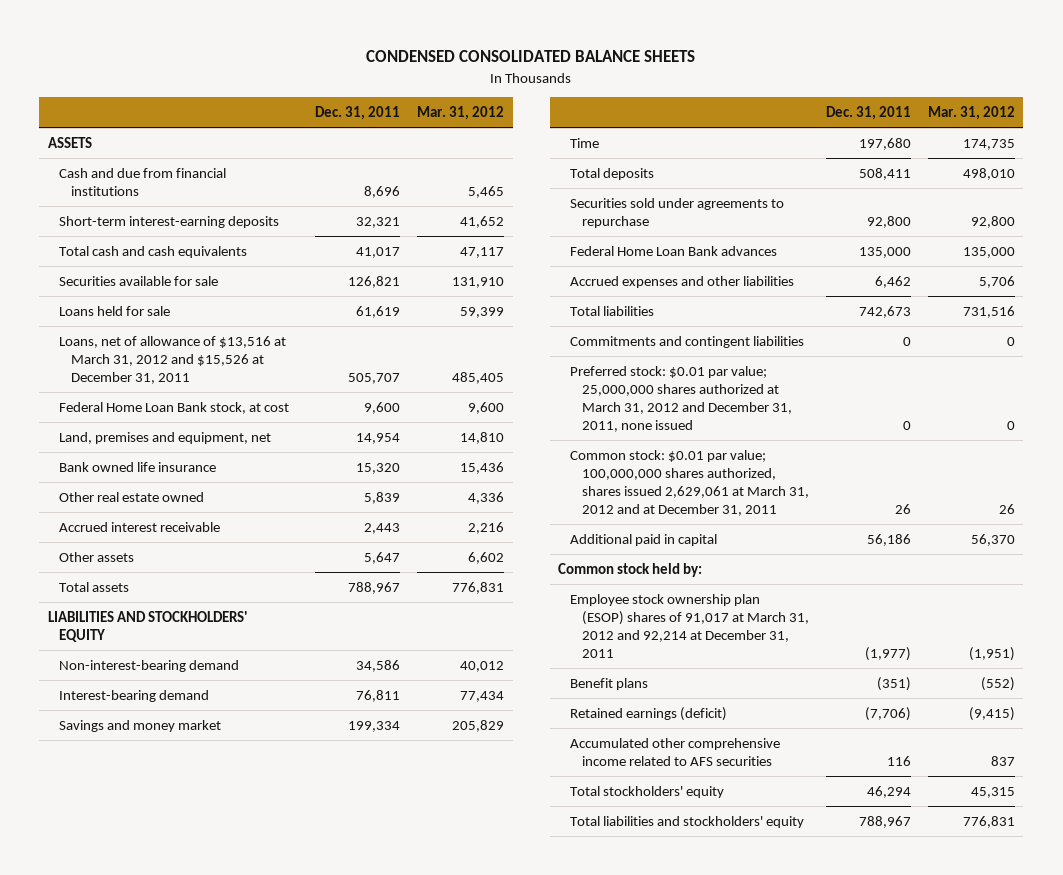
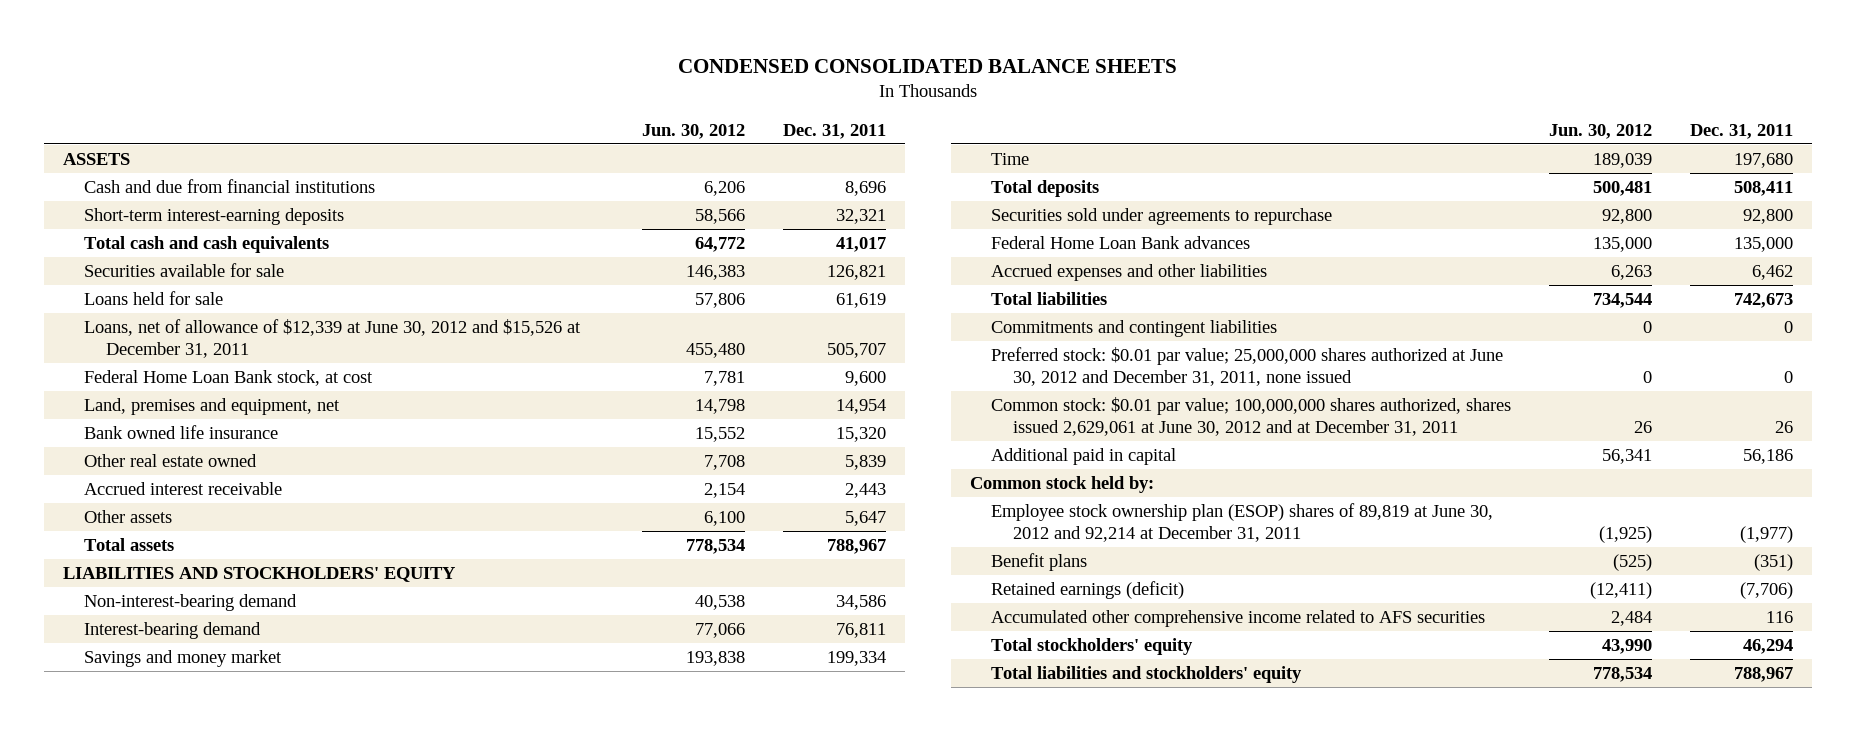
- | Dec. 31, 2011 | Mar. 31, 2012
+ | Jun. 30, 2012 | Dec. 31, 2011
- Loans, net of allowance of $13,516 at March 31, 2012 and $15,526 at December 31, 2011 | 505,707 | 485,405
+ Loans, net of allowance of $12,339 at June 30, 2012 and $15,526 at December 31, 2011 | 455,480 | 505,707
- Preferred stock: $0.01 par value; 25,000,000 shares authorized at March 31, 2012 and December 31, 2011, none issued | 0 | 0
- Common stock: $0.01 par value; 100,000,000 shares authorized, shares issued 2,629,061 at March 31, 2012 and at December 31, 2011 | 26 | 26
+ Preferred stock: $0.01 par value; 25,000,000 shares authorized at June 30, 2012 and December 31, 2011, none issued | 0 | 0
+ Common stock: $0.01 par value; 100,000,000 shares authorized, shares issued 2,629,061 at June 30, 2012 and at December 31, 2011 | 26 | 26
- Employee stock ownership plan (ESOP) shares of 91,017 at March 31, 2012 and 92,214 at December 31, 2011 | (1,977) | (1,951)
+ Employee stock ownership plan (ESOP) shares of 89,819 at June 30, 2012 and 92,214 at December 31, 2011 | (1,925) | (1,977)

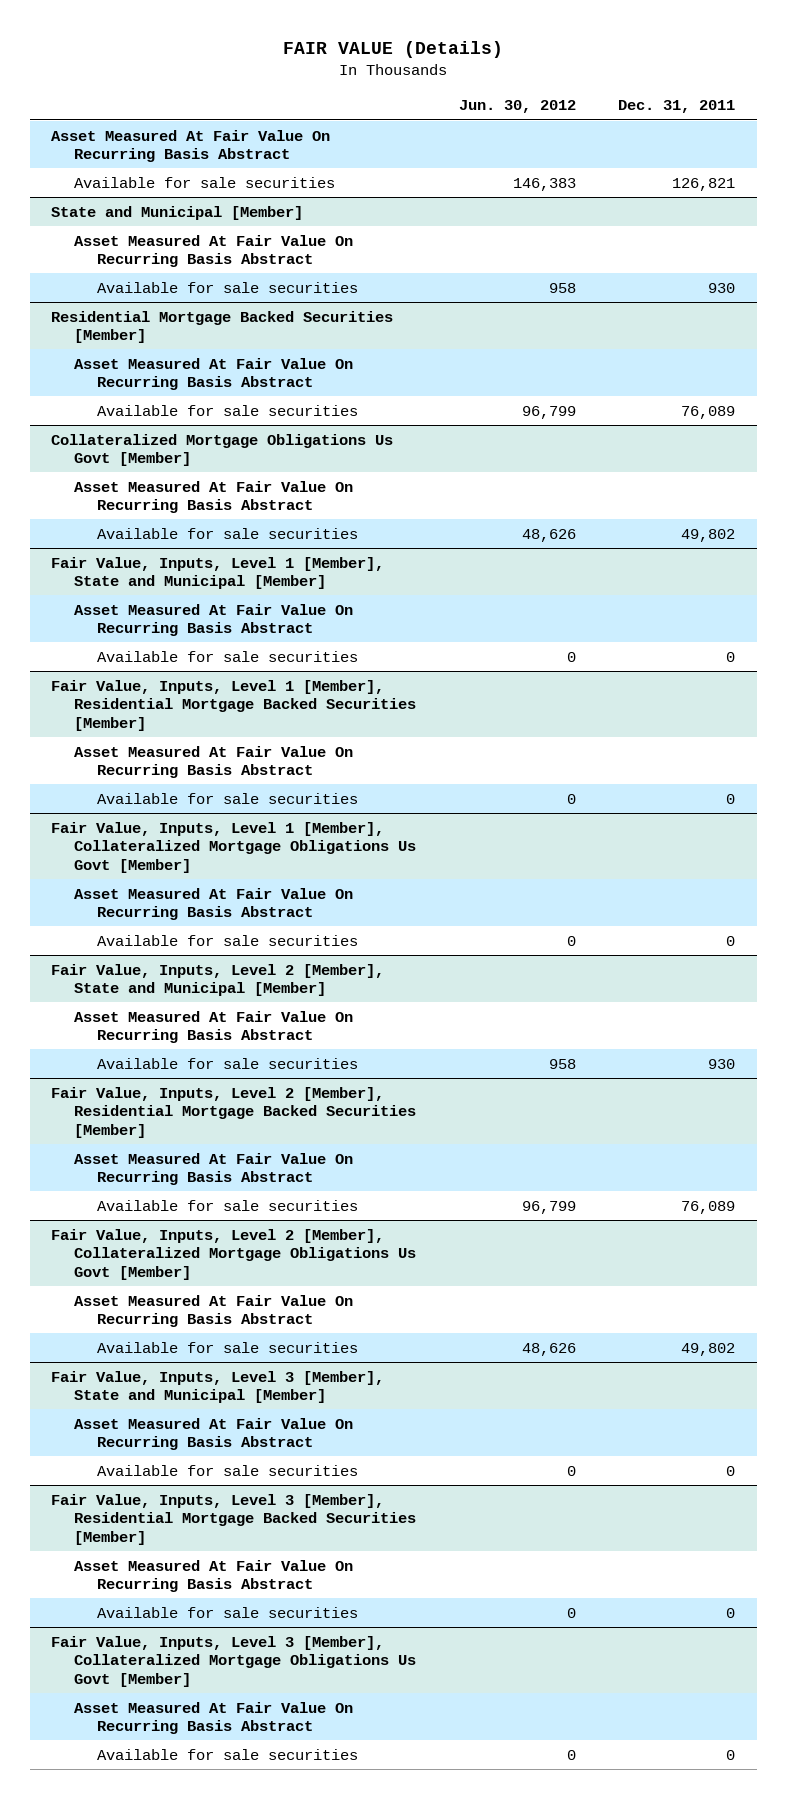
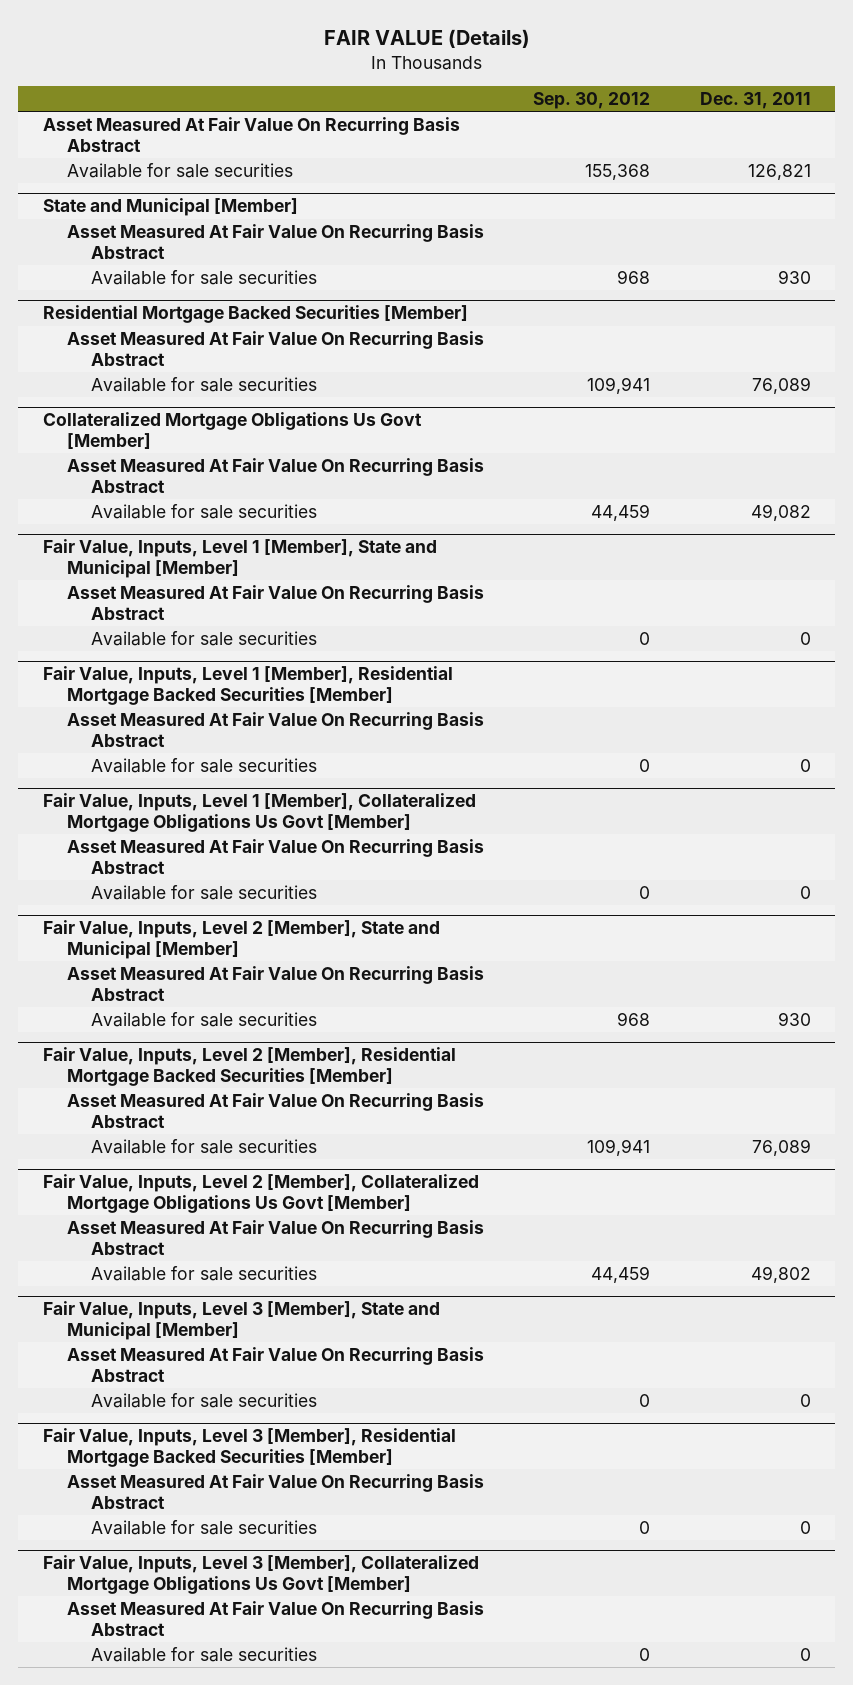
- | Jun. 30, 2012 | Dec. 31, 2011
+ | Sep. 30, 2012 | Dec. 31, 2011
@ Collateralized Mortgage Obligations Us Govt [Member]
- Available for sale securities | 48,626 | 49,802
+ Available for sale securities | 44,459 | 49,082

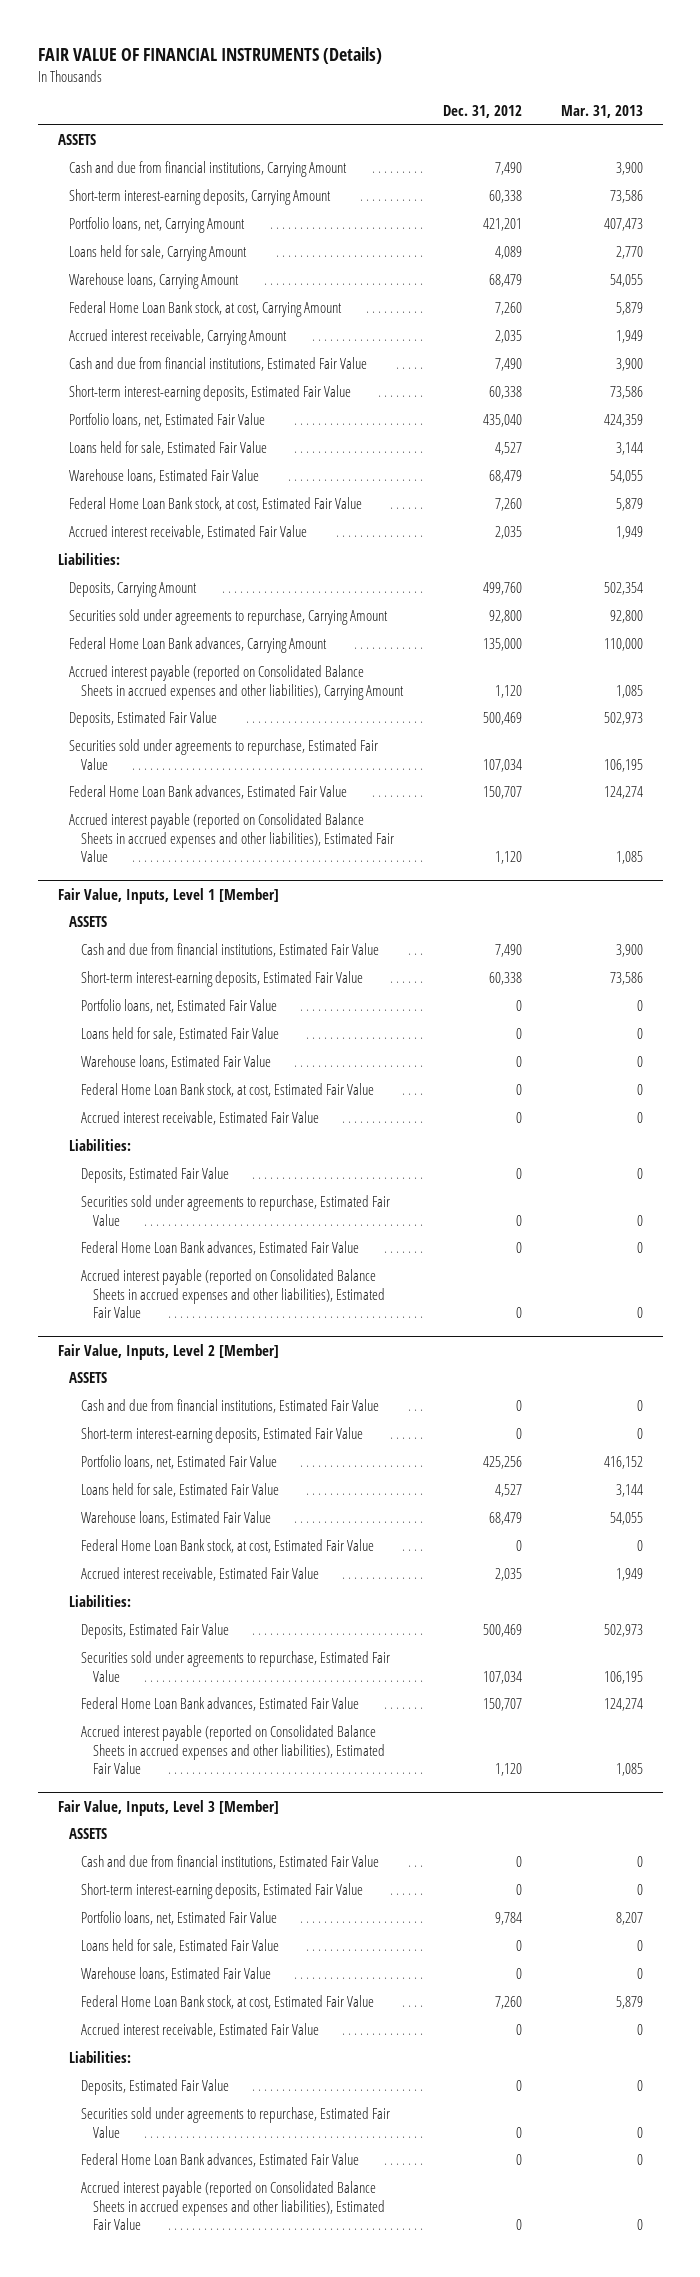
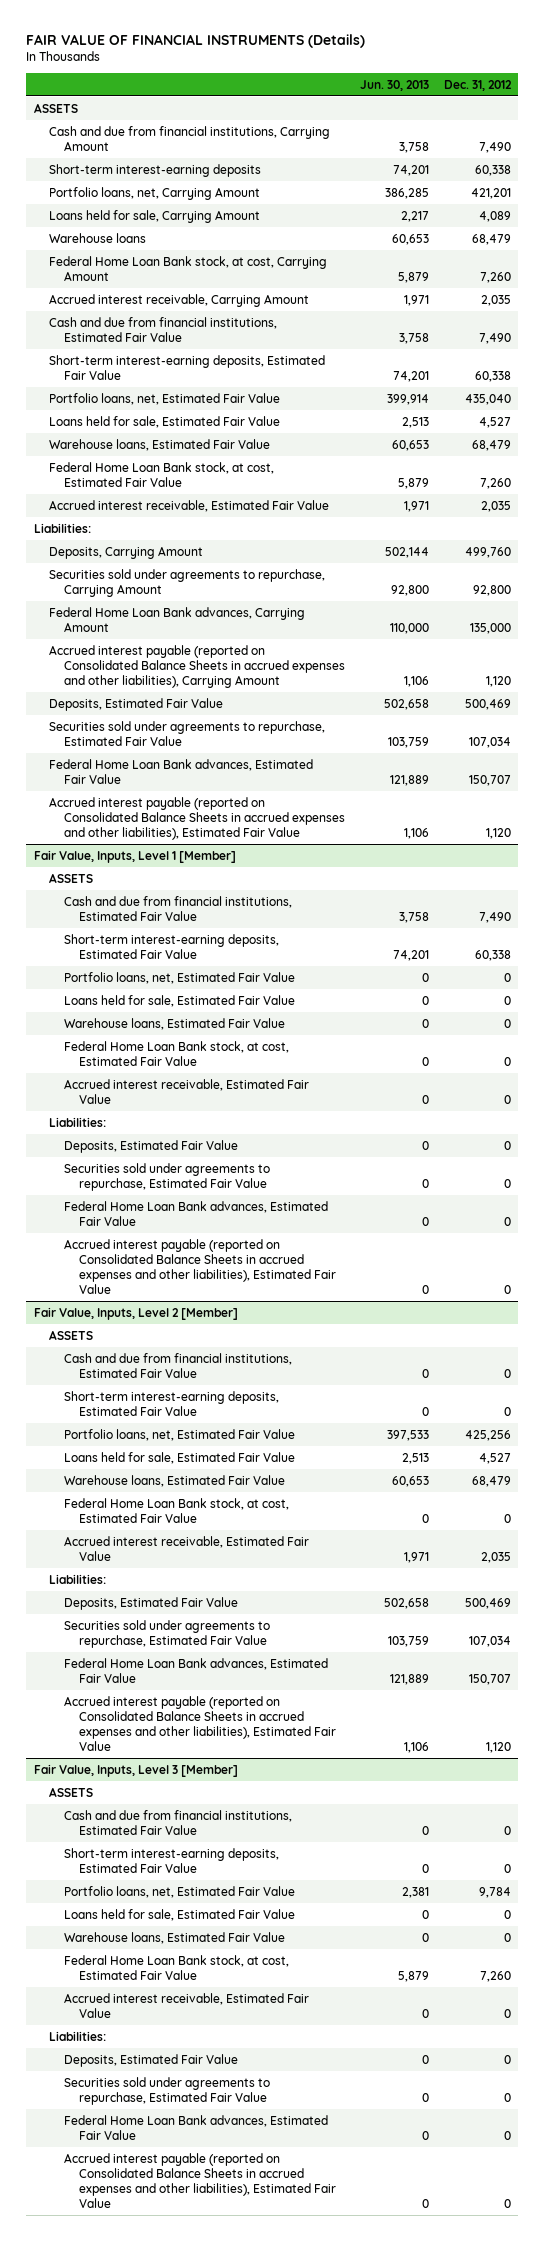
- | Dec. 31, 2012 | Mar. 31, 2013
+ | Jun. 30, 2013 | Dec. 31, 2012
- Short-term interest-earning deposits, Carrying Amount | 60,338 | 73,586
+ Short-term interest-earning deposits | 74,201 | 60,338
- Warehouse loans, Carrying Amount | 68,479 | 54,055
+ Warehouse loans | 60,653 | 68,479

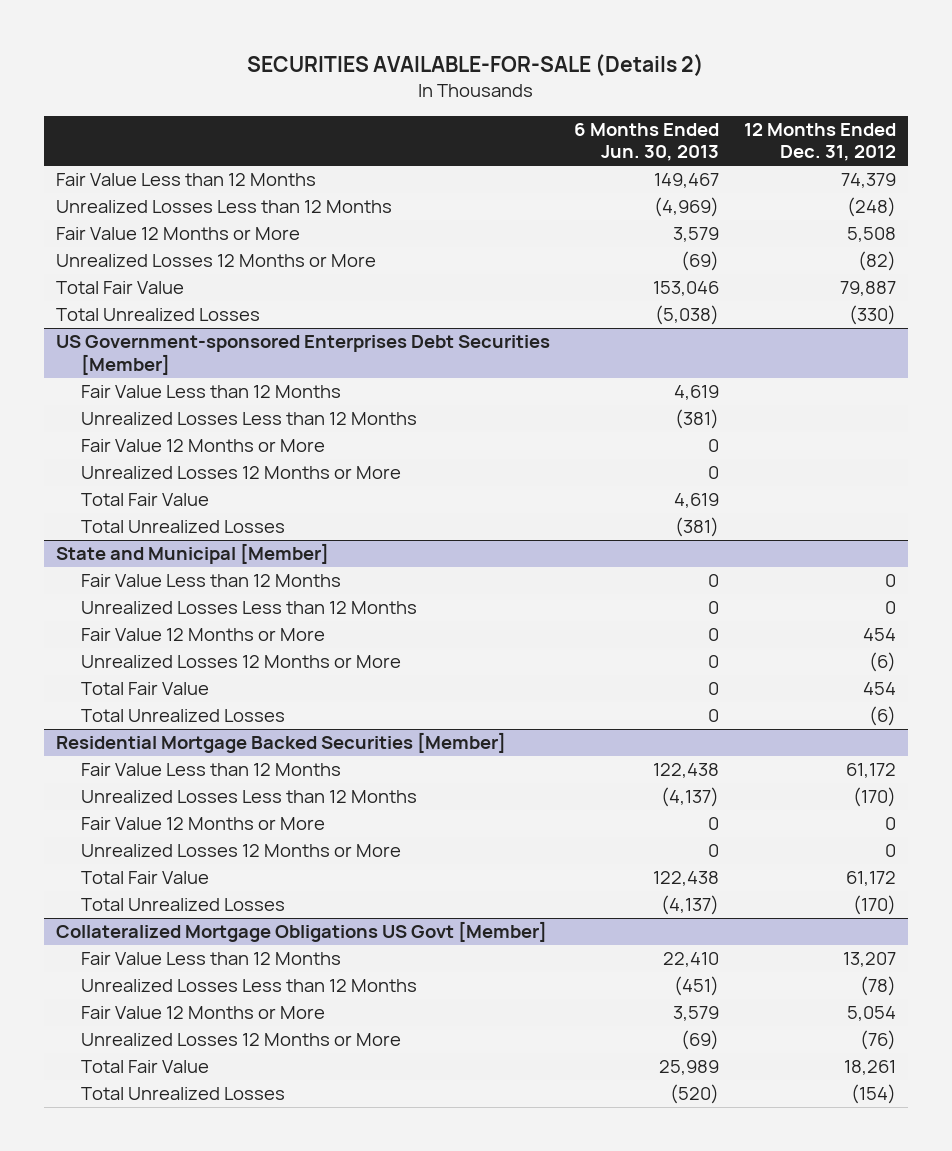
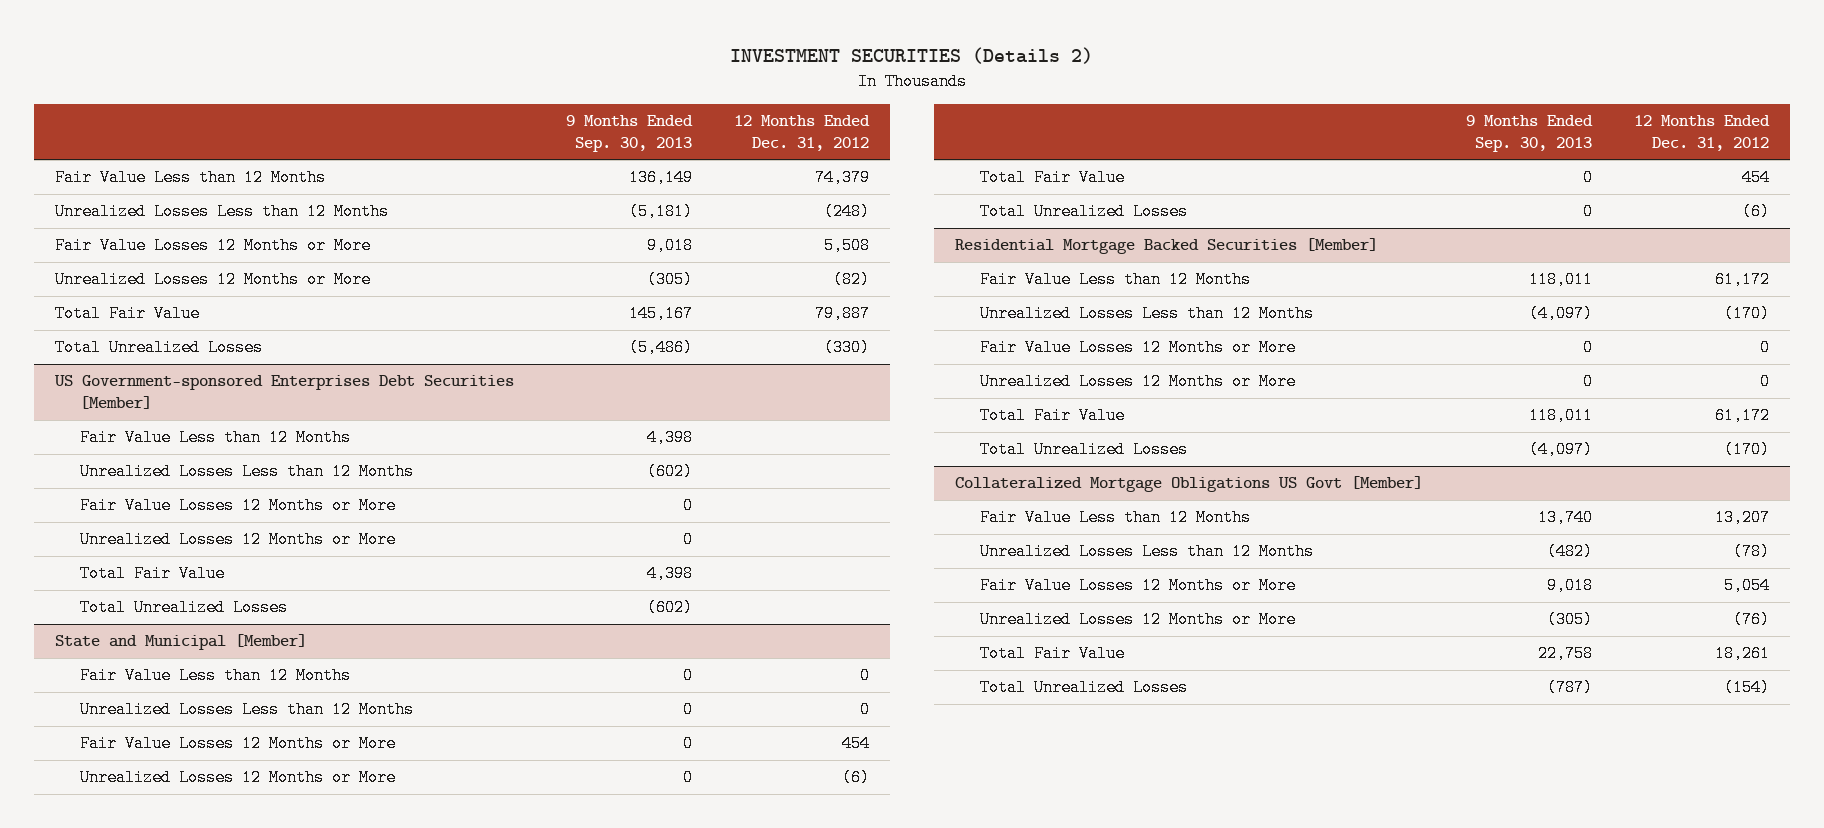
- SECURITIES AVAILABLE-FOR-SALE (Details 2)
+ INVESTMENT SECURITIES (Details 2)
- | 6 Months Ended Jun. 30, 2013 | 12 Months Ended Dec. 31, 2012
+ | 9 Months Ended Sep. 30, 2013 | 12 Months Ended Dec. 31, 2012
- Fair Value 12 Months or More | 3,579 | 5,508
+ Fair Value Losses 12 Months or More | 9,018 | 5,508
@ US Government-sponsored Enterprises Debt Securities [Member]
- Fair Value 12 Months or More | 0 |
+ Fair Value Losses 12 Months or More | 0 |
@ State and Municipal [Member]
- Fair Value 12 Months or More | 0 | 454
+ Fair Value Losses 12 Months or More | 0 | 454
@ Residential Mortgage Backed Securities [Member]
- Fair Value 12 Months or More | 0 | 0
+ Fair Value Losses 12 Months or More | 0 | 0
@ Collateralized Mortgage Obligations US Govt [Member]
- Fair Value 12 Months or More | 3,579 | 5,054
+ Fair Value Losses 12 Months or More | 9,018 | 5,054

